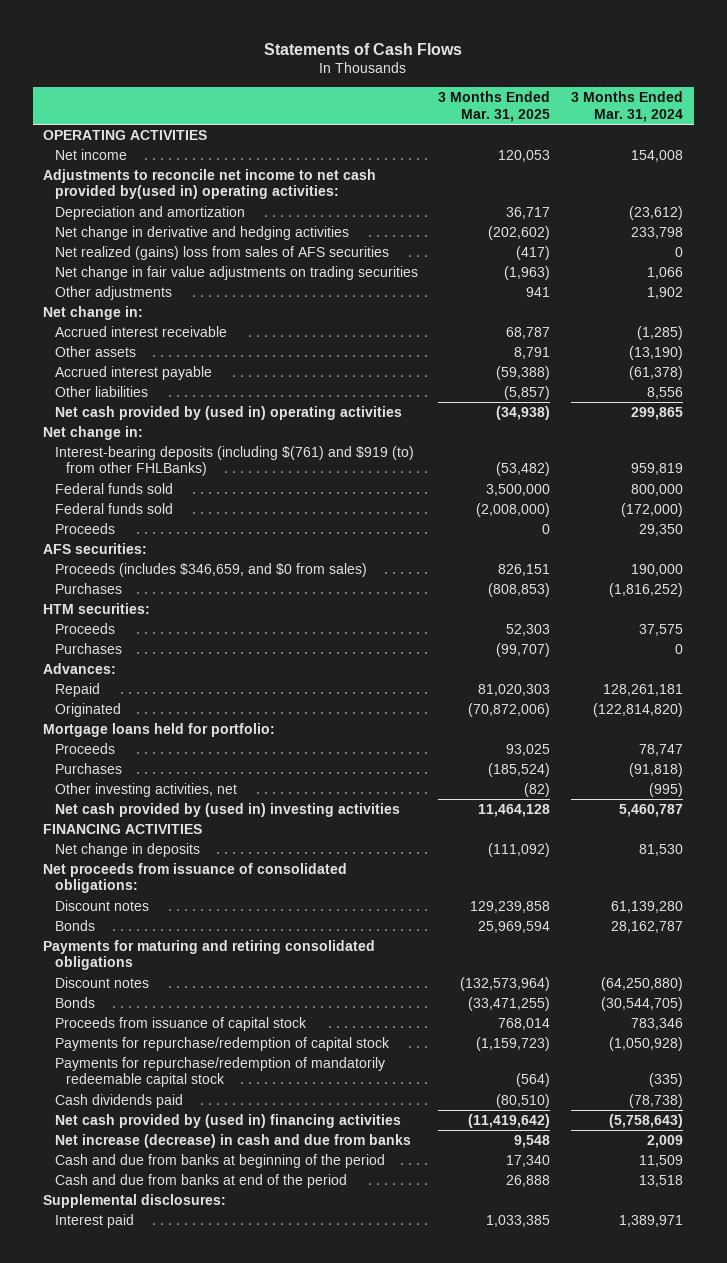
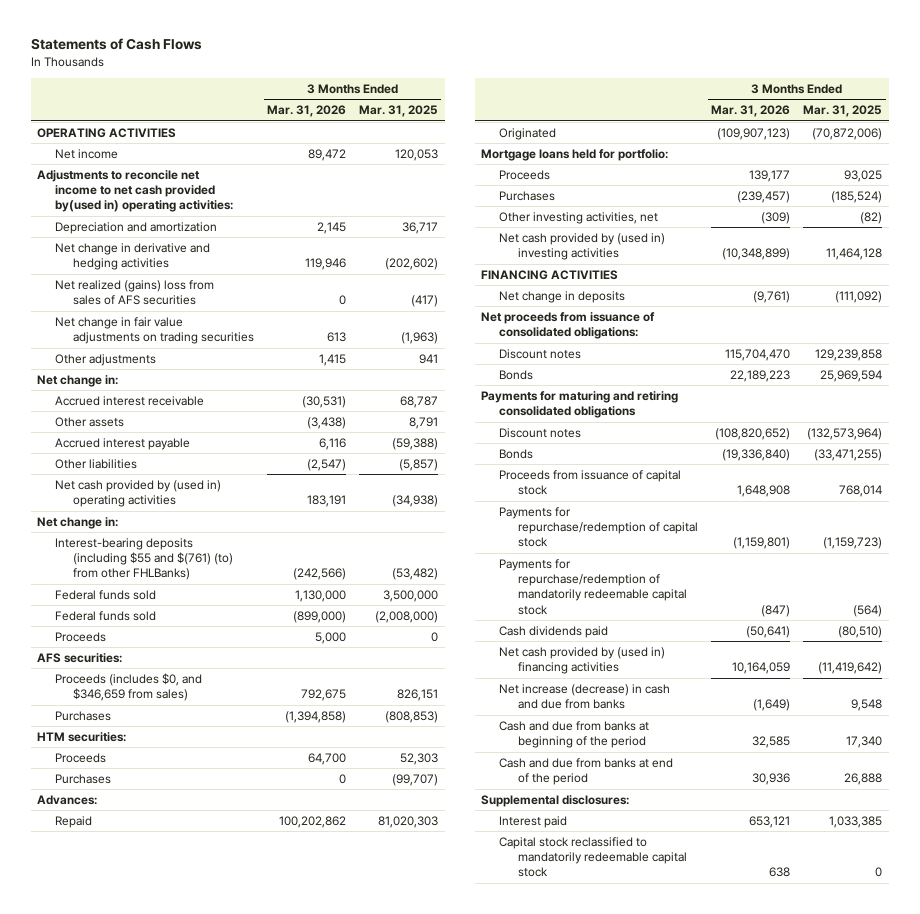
- | 3 Months Ended Mar. 31, 2025 | 3 Months Ended Mar. 31, 2024
+ | 3 Months Ended Mar. 31, 2026 | 3 Months Ended Mar. 31, 2025
- Interest-bearing deposits (including $(761) and $919 (to) from other FHLBanks) | (53,482) | 959,819
+ Interest-bearing deposits (including $55 and $(761) (to) from other FHLBanks) | (242,566) | (53,482)
- Proceeds (includes $346,659, and $0 from sales) | 826,151 | 190,000
+ Proceeds (includes $0, and $346,659 from sales) | 792,675 | 826,151
+ Capital stock reclassified to mandatorily redeemable capital stock | 638 | 0

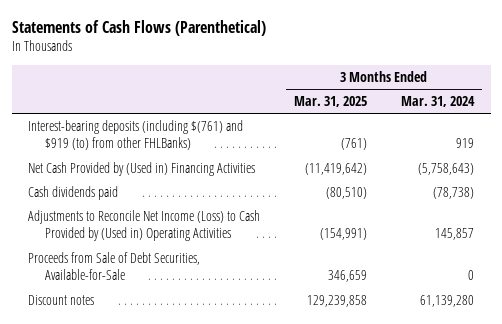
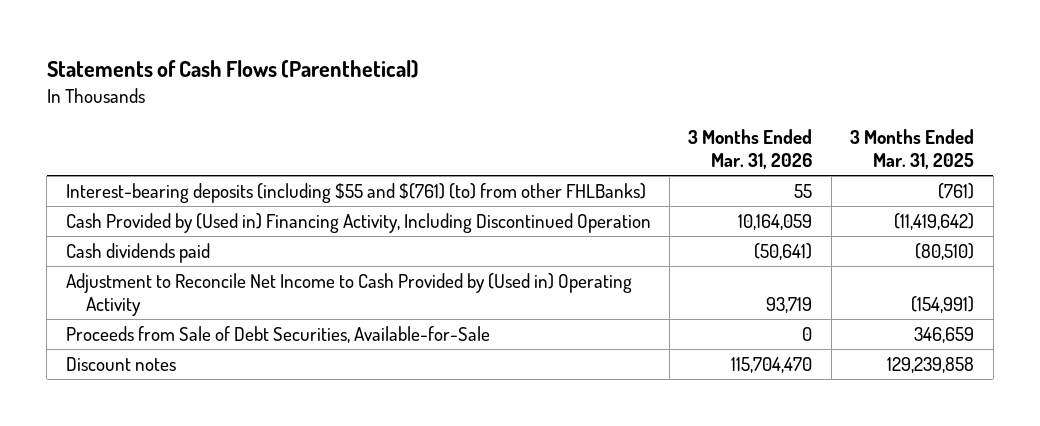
- | 3 Months Ended Mar. 31, 2025 | 3 Months Ended Mar. 31, 2024
+ | 3 Months Ended Mar. 31, 2026 | 3 Months Ended Mar. 31, 2025
- Interest-bearing deposits (including $(761) and $919 (to) from other FHLBanks) | (761) | 919
- Net Cash Provided by (Used in) Financing Activities | (11,419,642) | (5,758,643)
+ Interest-bearing deposits (including $55 and $(761) (to) from other FHLBanks) | 55 | (761)
+ Cash Provided by (Used in) Financing Activity, Including Discontinued Operation | 10,164,059 | (11,419,642)
- Adjustments to Reconcile Net Income (Loss) to Cash Provided by (Used in) Operating Activities | (154,991) | 145,857
+ Adjustment to Reconcile Net Income to Cash Provided by (Used in) Operating Activity | 93,719 | (154,991)

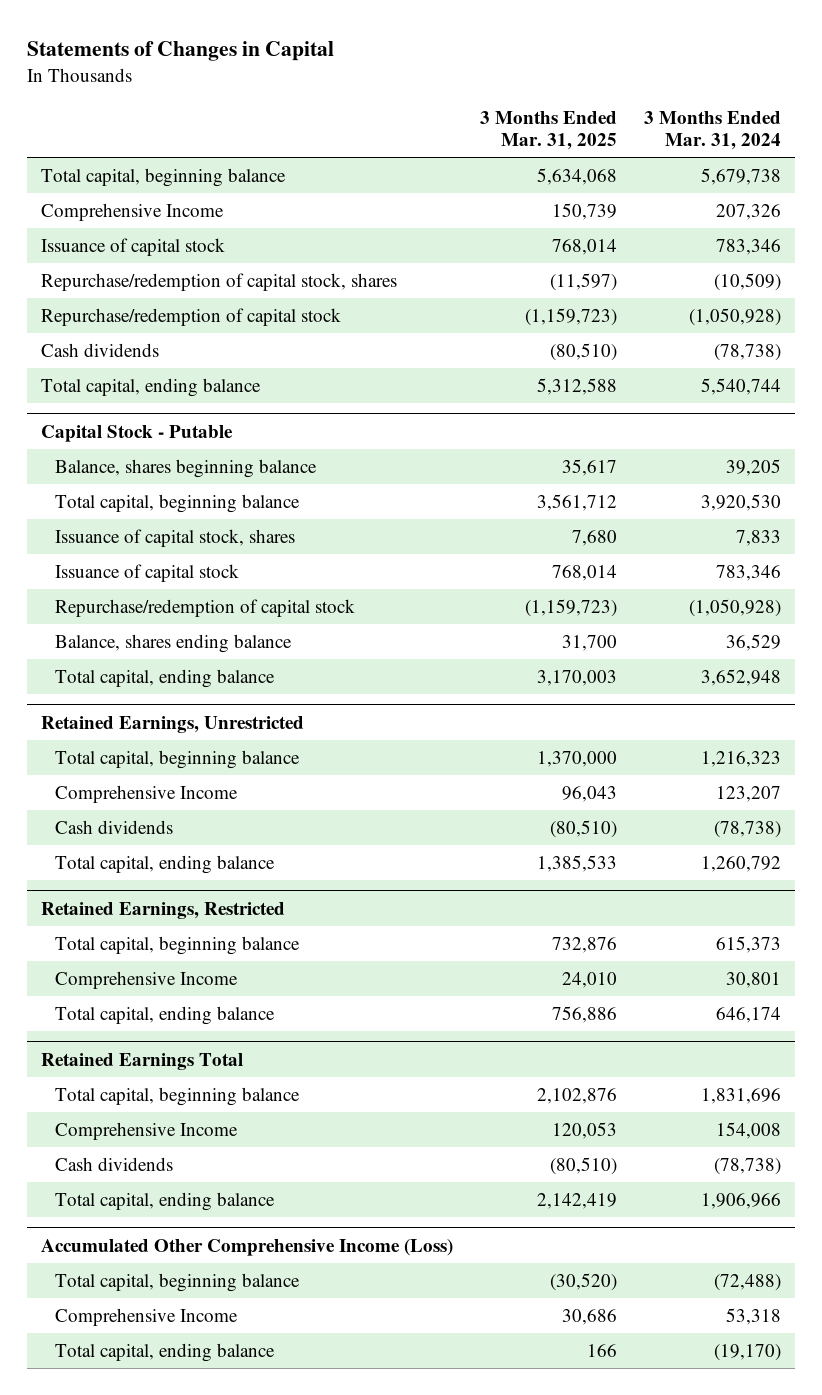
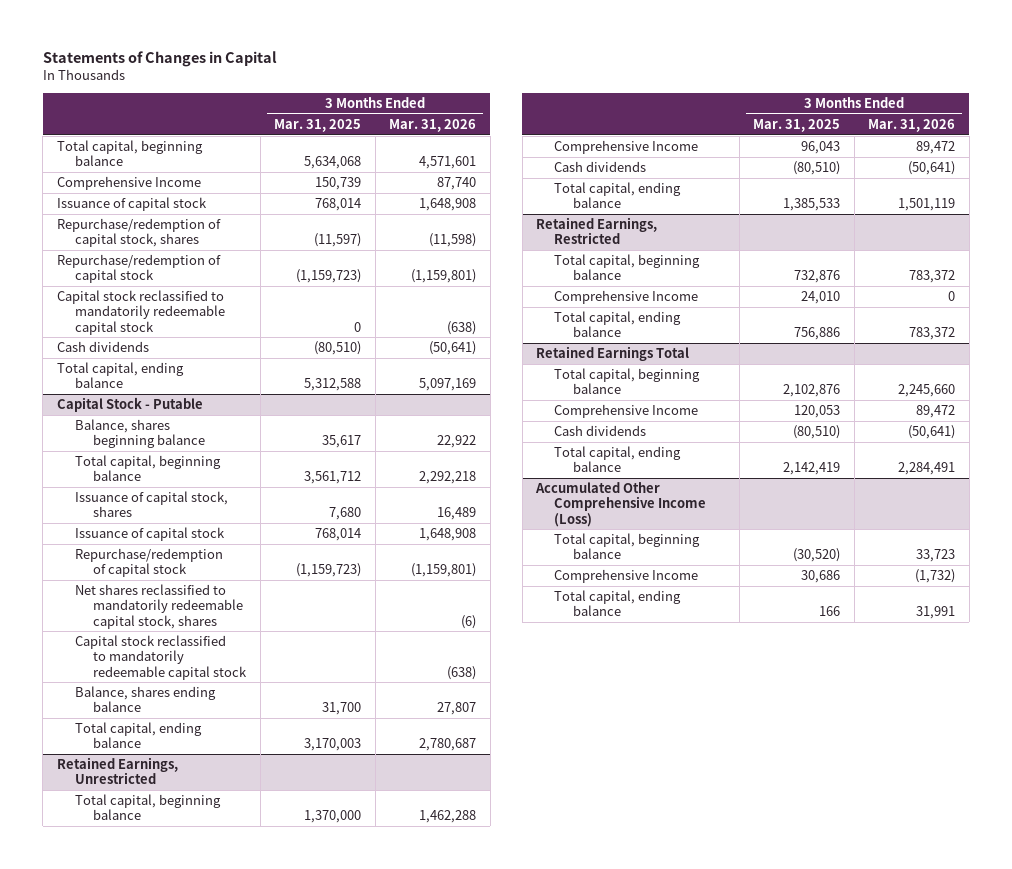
- | 3 Months Ended Mar. 31, 2025 | 3 Months Ended Mar. 31, 2024
+ | 3 Months Ended Mar. 31, 2025 | 3 Months Ended Mar. 31, 2026
+ Capital stock reclassified to mandatorily redeemable capital stock | 0 | (638)
@ Capital Stock - Putable
+ Net shares reclassified to mandatorily redeemable capital stock, shares | | (6)
+ Capital stock reclassified to mandatorily redeemable capital stock | | (638)

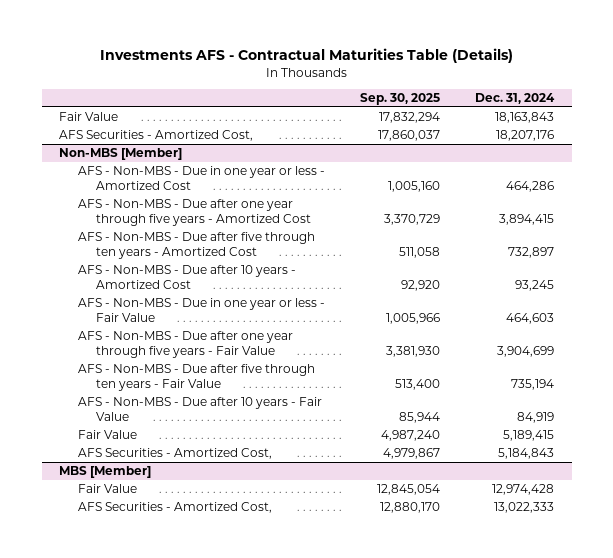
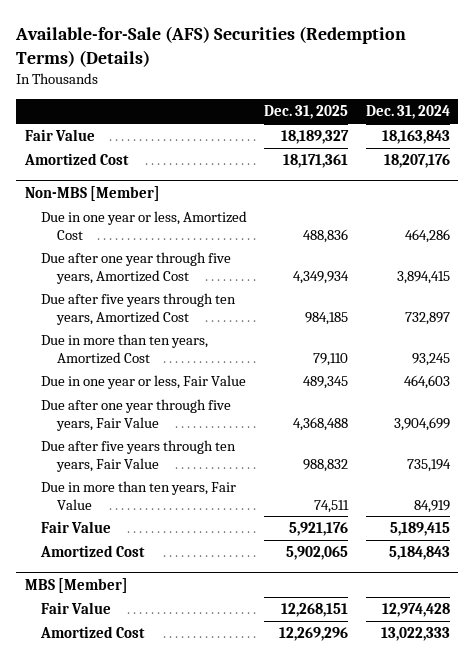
- Investments AFS - Contractual Maturities Table (Details)
+ Available-for-Sale (AFS) Securities (Redemption Terms) (Details)
- | Sep. 30, 2025 | Dec. 31, 2024
+ | Dec. 31, 2025 | Dec. 31, 2024
- AFS Securities - Amortized Cost, | 17,860,037 | 18,207,176
+ Amortized Cost | 18,171,361 | 18,207,176
@ Non-MBS [Member]
- AFS - Non-MBS - Due in one year or less - Amortized Cost | 1,005,160 | 464,286
- AFS - Non-MBS - Due after one year through five years - Amortized Cost | 3,370,729 | 3,894,415
- AFS - Non-MBS - Due after five through ten years - Amortized Cost | 511,058 | 732,897
- AFS - Non-MBS - Due after 10 years - Amortized Cost | 92,920 | 93,245
- AFS - Non-MBS - Due in one year or less - Fair Value | 1,005,966 | 464,603
- AFS - Non-MBS - Due after one year through five years - Fair Value | 3,381,930 | 3,904,699
- AFS - Non-MBS - Due after five through ten years - Fair Value | 513,400 | 735,194
- AFS - Non-MBS - Due after 10 years - Fair Value | 85,944 | 84,919
+ Due in one year or less, Amortized Cost | 488,836 | 464,286
+ Due after one year through five years, Amortized Cost | 4,349,934 | 3,894,415
+ Due after five years through ten years, Amortized Cost | 984,185 | 732,897
+ Due in more than ten years, Amortized Cost | 79,110 | 93,245
+ Due in one year or less, Fair Value | 489,345 | 464,603
+ Due after one year through five years, Fair Value | 4,368,488 | 3,904,699
+ Due after five years through ten years, Fair Value | 988,832 | 735,194
+ Due in more than ten years, Fair Value | 74,511 | 84,919
- AFS Securities - Amortized Cost, | 4,979,867 | 5,184,843
+ Amortized Cost | 5,902,065 | 5,184,843
@ MBS [Member]
- AFS Securities - Amortized Cost, | 12,880,170 | 13,022,333
+ Amortized Cost | 12,269,296 | 13,022,333

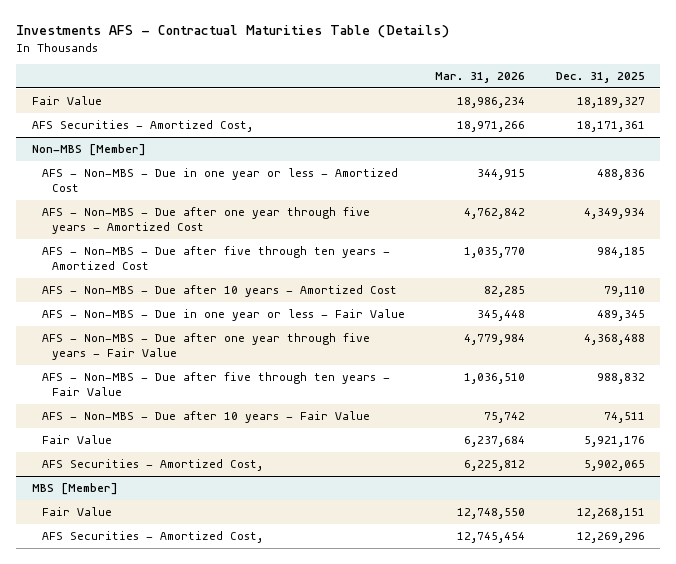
- Available-for-Sale (AFS) Securities (Redemption Terms) (Details)
+ Investments AFS - Contractual Maturities Table (Details)
- | Dec. 31, 2025 | Dec. 31, 2024
+ | Mar. 31, 2026 | Dec. 31, 2025
- Amortized Cost | 18,171,361 | 18,207,176
+ AFS Securities - Amortized Cost, | 18,971,266 | 18,171,361
@ Non-MBS [Member]
- Due in one year or less, Amortized Cost | 488,836 | 464,286
- Due after one year through five years, Amortized Cost | 4,349,934 | 3,894,415
- Due after five years through ten years, Amortized Cost | 984,185 | 732,897
- Due in more than ten years, Amortized Cost | 79,110 | 93,245
- Due in one year or less, Fair Value | 489,345 | 464,603
- Due after one year through five years, Fair Value | 4,368,488 | 3,904,699
- Due after five years through ten years, Fair Value | 988,832 | 735,194
- Due in more than ten years, Fair Value | 74,511 | 84,919
+ AFS - Non-MBS - Due in one year or less - Amortized Cost | 344,915 | 488,836
+ AFS - Non-MBS - Due after one year through five years - Amortized Cost | 4,762,842 | 4,349,934
+ AFS - Non-MBS - Due after five through ten years - Amortized Cost | 1,035,770 | 984,185
+ AFS - Non-MBS - Due after 10 years - Amortized Cost | 82,285 | 79,110
+ AFS - Non-MBS - Due in one year or less - Fair Value | 345,448 | 489,345
+ AFS - Non-MBS - Due after one year through five years - Fair Value | 4,779,984 | 4,368,488
+ AFS - Non-MBS - Due after five through ten years - Fair Value | 1,036,510 | 988,832
+ AFS - Non-MBS - Due after 10 years - Fair Value | 75,742 | 74,511
- Amortized Cost | 5,902,065 | 5,184,843
+ AFS Securities - Amortized Cost, | 6,225,812 | 5,902,065
@ MBS [Member]
- Amortized Cost | 12,269,296 | 13,022,333
+ AFS Securities - Amortized Cost, | 12,745,454 | 12,269,296

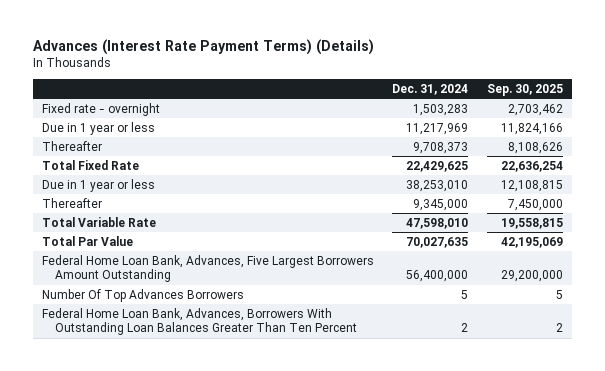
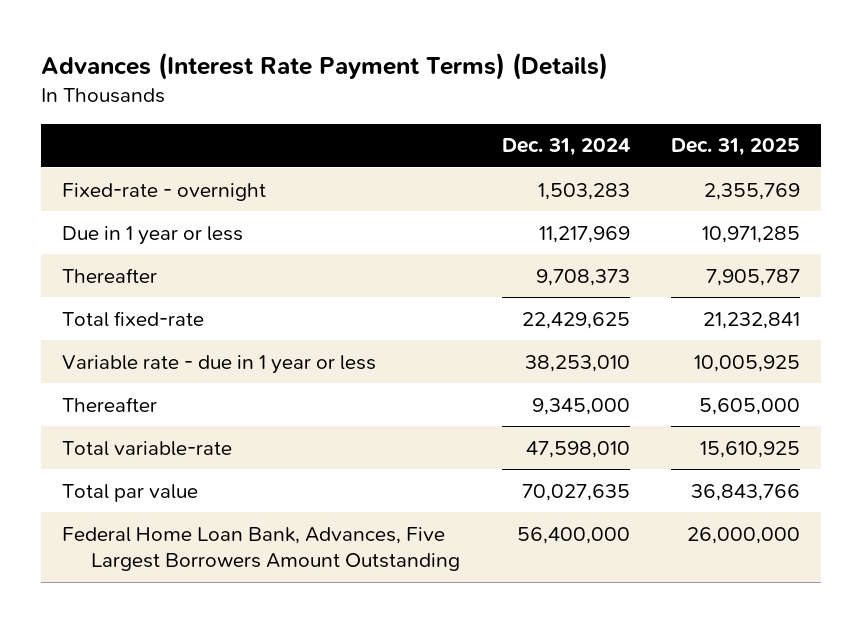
- | Dec. 31, 2024 | Sep. 30, 2025
+ | Dec. 31, 2024 | Dec. 31, 2025
- Fixed rate - overnight | 1,503,283 | 2,703,462
+ Fixed-rate - overnight | 1,503,283 | 2,355,769
- Total Fixed Rate | 22,429,625 | 22,636,254
- Due in 1 year or less | 38,253,010 | 12,108,815
+ Total fixed-rate | 22,429,625 | 21,232,841
+ Variable rate - due in 1 year or less | 38,253,010 | 10,005,925
- Total Variable Rate | 47,598,010 | 19,558,815
- Total Par Value | 70,027,635 | 42,195,069
+ Total variable-rate | 47,598,010 | 15,610,925
+ Total par value | 70,027,635 | 36,843,766
- Number Of Top Advances Borrowers | 5 | 5
- Federal Home Loan Bank, Advances, Borrowers With Outstanding Loan Balances Greater Than Ten Percent | 2 | 2

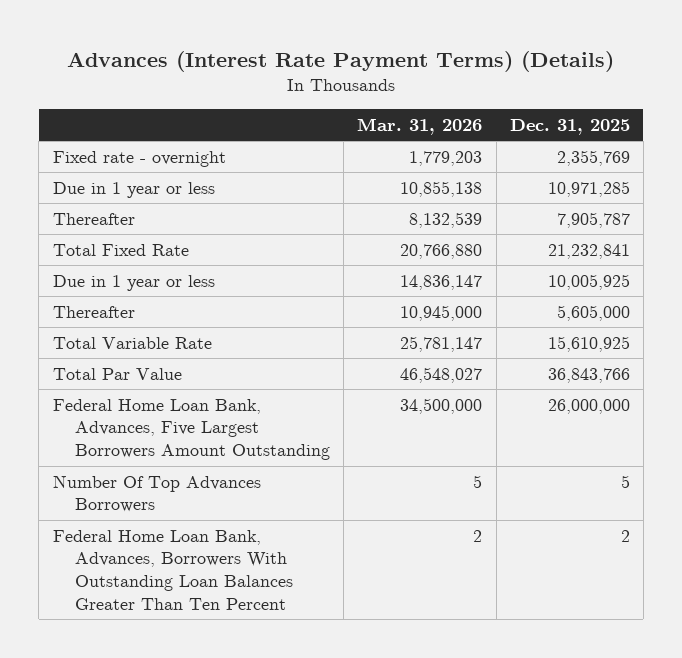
- | Dec. 31, 2024 | Dec. 31, 2025
+ | Mar. 31, 2026 | Dec. 31, 2025
- Fixed-rate - overnight | 1,503,283 | 2,355,769
+ Fixed rate - overnight | 1,779,203 | 2,355,769
- Total fixed-rate | 22,429,625 | 21,232,841
- Variable rate - due in 1 year or less | 38,253,010 | 10,005,925
+ Total Fixed Rate | 20,766,880 | 21,232,841
+ Due in 1 year or less | 14,836,147 | 10,005,925
- Total variable-rate | 47,598,010 | 15,610,925
- Total par value | 70,027,635 | 36,843,766
+ Total Variable Rate | 25,781,147 | 15,610,925
+ Total Par Value | 46,548,027 | 36,843,766
+ Number Of Top Advances Borrowers | 5 | 5
+ Federal Home Loan Bank, Advances, Borrowers With Outstanding Loan Balances Greater Than Ten Percent | 2 | 2

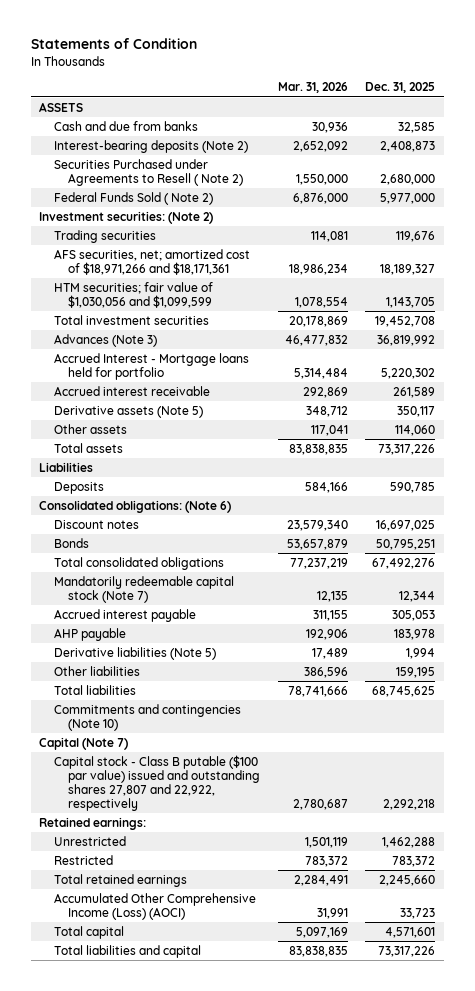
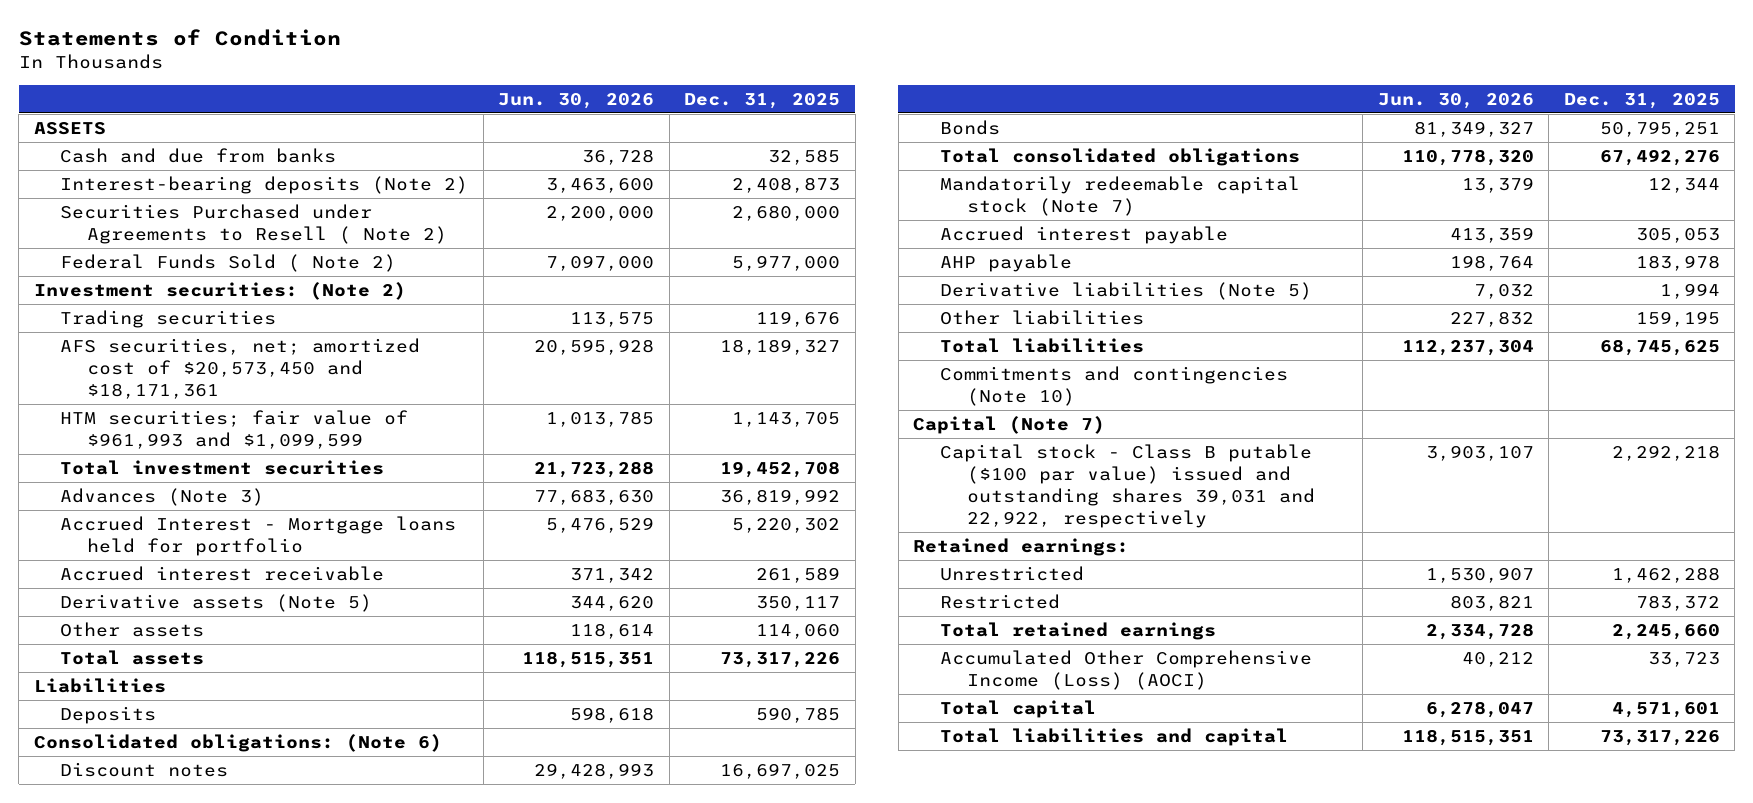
- | Mar. 31, 2026 | Dec. 31, 2025
+ | Jun. 30, 2026 | Dec. 31, 2025
- AFS securities, net; amortized cost of $18,971,266 and $18,171,361 | 18,986,234 | 18,189,327
- HTM securities; fair value of $1,030,056 and $1,099,599 | 1,078,554 | 1,143,705
+ AFS securities, net; amortized cost of $20,573,450 and $18,171,361 | 20,595,928 | 18,189,327
+ HTM securities; fair value of $961,993 and $1,099,599 | 1,013,785 | 1,143,705
- Capital stock - Class B putable ($100 par value) issued and outstanding shares 27,807 and 22,922, respectively | 2,780,687 | 2,292,218
+ Capital stock - Class B putable ($100 par value) issued and outstanding shares 39,031 and 22,922, respectively | 3,903,107 | 2,292,218

